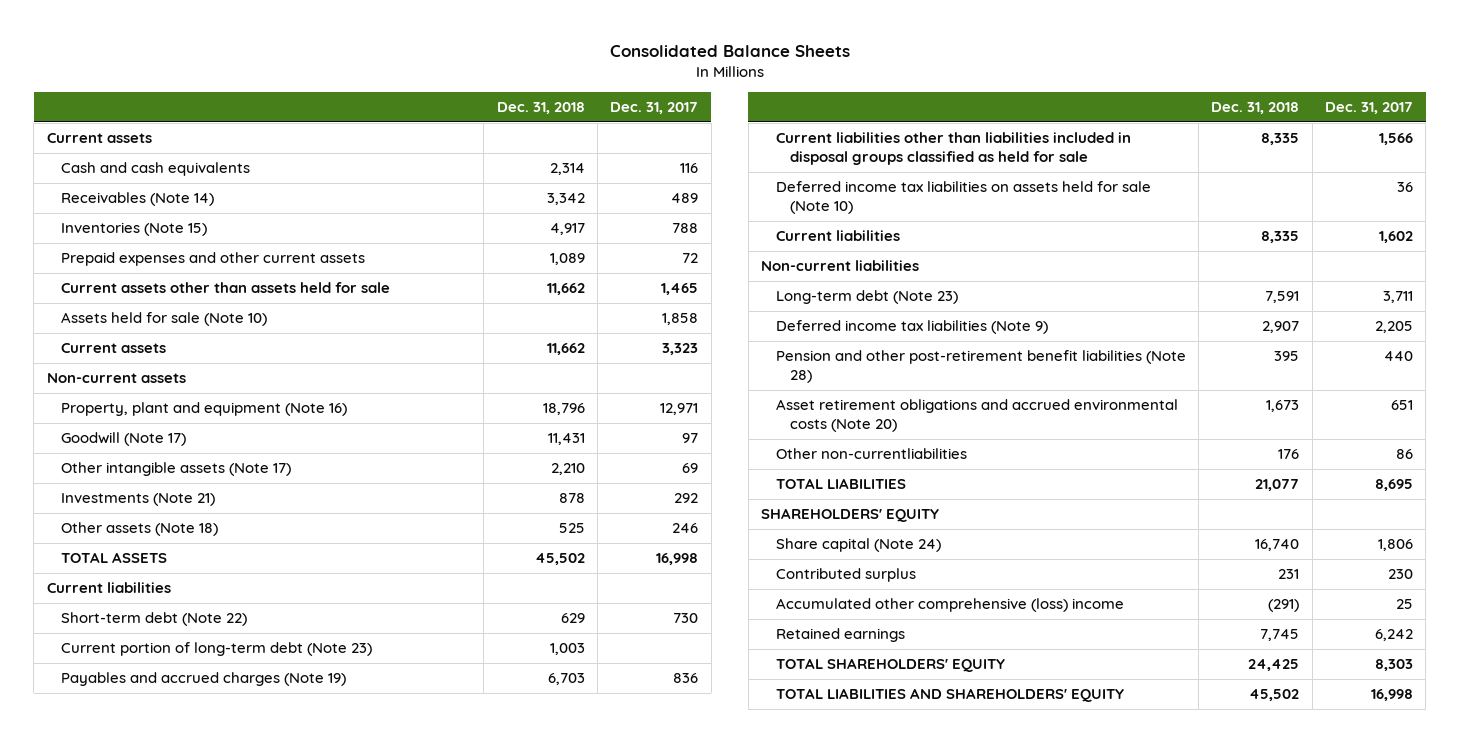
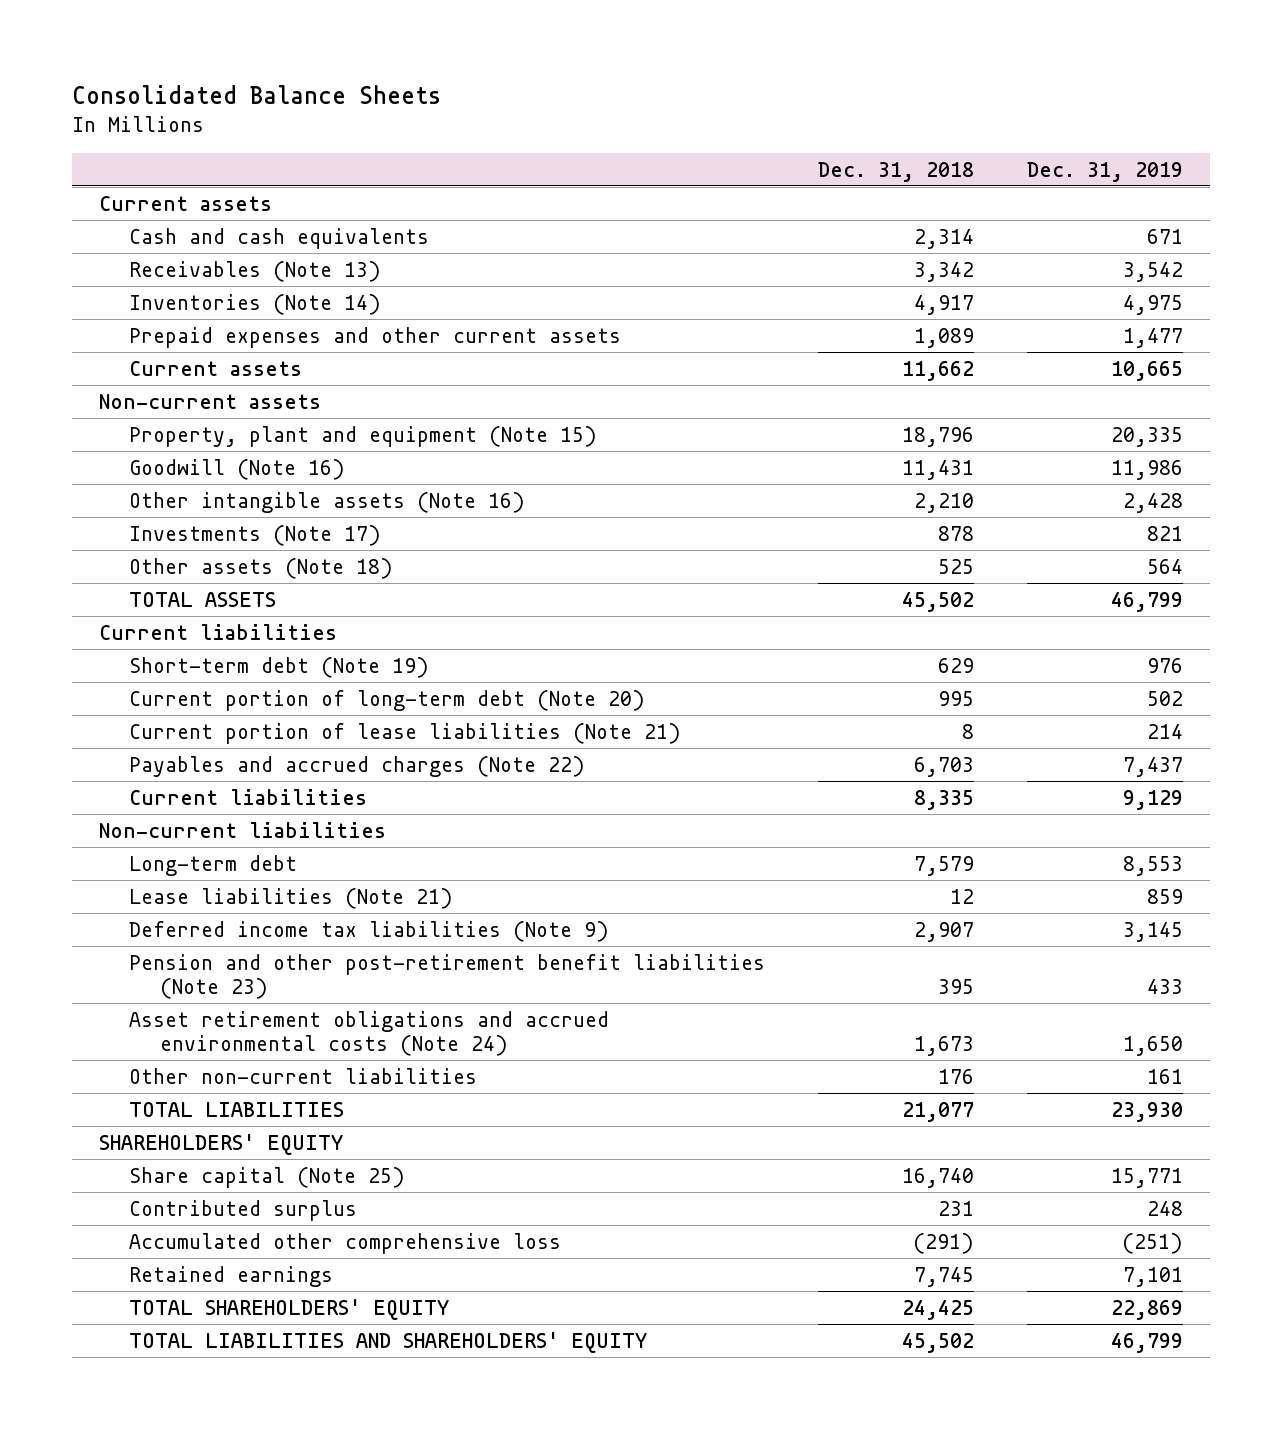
- | Dec. 31, 2018 | Dec. 31, 2017
+ | Dec. 31, 2018 | Dec. 31, 2019
- Receivables (Note 14) | 3,342 | 489
- Inventories (Note 15) | 4,917 | 788
+ Receivables (Note 13) | 3,342 | 3,542
+ Inventories (Note 14) | 4,917 | 4,975
- Current assets other than assets held for sale | 11,662 | 1,465
- Assets held for sale (Note 10) | | 1,858
- Property, plant and equipment (Note 16) | 18,796 | 12,971
- Goodwill (Note 17) | 11,431 | 97
- Other intangible assets (Note 17) | 2,210 | 69
- Investments (Note 21) | 878 | 292
+ Property, plant and equipment (Note 15) | 18,796 | 20,335
+ Goodwill (Note 16) | 11,431 | 11,986
+ Other intangible assets (Note 16) | 2,210 | 2,428
+ Investments (Note 17) | 878 | 821
- Short-term debt (Note 22) | 629 | 730
- Current portion of long-term debt (Note 23) | 1,003 |
- Payables and accrued charges (Note 19) | 6,703 | 836
- Current liabilities other than liabilities included in disposal groups classified as held for sale | 8,335 | 1,566
- Deferred income tax liabilities on assets held for sale (Note 10) | | 36
+ Short-term debt (Note 19) | 629 | 976
+ Current portion of long-term debt (Note 20) | 995 | 502
+ Current portion of lease liabilities (Note 21) | 8 | 214
+ Payables and accrued charges (Note 22) | 6,703 | 7,437
- Long-term debt (Note 23) | 7,591 | 3,711
+ Long-term debt | 7,579 | 8,553
+ Lease liabilities (Note 21) | 12 | 859
- Pension and other post-retirement benefit liabilities (Note 28) | 395 | 440
- Asset retirement obligations and accrued environmental costs (Note 20) | 1,673 | 651
- Other non-currentliabilities | 176 | 86
+ Pension and other post-retirement benefit liabilities (Note 23) | 395 | 433
+ Asset retirement obligations and accrued environmental costs (Note 24) | 1,673 | 1,650
+ Other non-current liabilities | 176 | 161
- Share capital (Note 24) | 16,740 | 1,806
+ Share capital (Note 25) | 16,740 | 15,771
- Accumulated other comprehensive (loss) income | (291) | 25
+ Accumulated other comprehensive loss | (291) | (251)

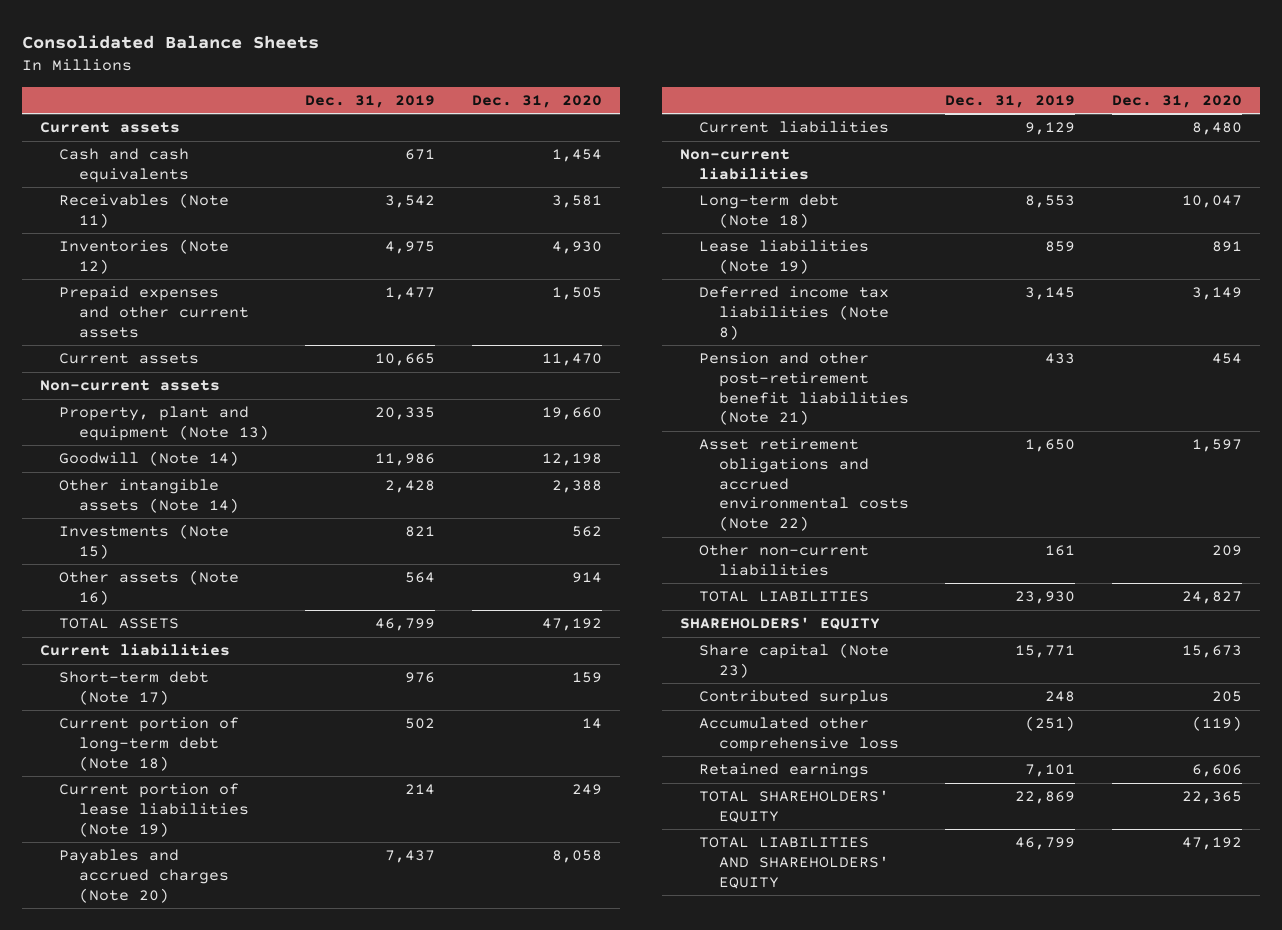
- | Dec. 31, 2018 | Dec. 31, 2019
+ | Dec. 31, 2019 | Dec. 31, 2020
- Receivables (Note 13) | 3,342 | 3,542
- Inventories (Note 14) | 4,917 | 4,975
+ Receivables (Note 11) | 3,542 | 3,581
+ Inventories (Note 12) | 4,975 | 4,930
- Property, plant and equipment (Note 15) | 18,796 | 20,335
- Goodwill (Note 16) | 11,431 | 11,986
- Other intangible assets (Note 16) | 2,210 | 2,428
- Investments (Note 17) | 878 | 821
- Other assets (Note 18) | 525 | 564
+ Property, plant and equipment (Note 13) | 20,335 | 19,660
+ Goodwill (Note 14) | 11,986 | 12,198
+ Other intangible assets (Note 14) | 2,428 | 2,388
+ Investments (Note 15) | 821 | 562
+ Other assets (Note 16) | 564 | 914
- Short-term debt (Note 19) | 629 | 976
- Current portion of long-term debt (Note 20) | 995 | 502
- Current portion of lease liabilities (Note 21) | 8 | 214
- Payables and accrued charges (Note 22) | 6,703 | 7,437
+ Short-term debt (Note 17) | 976 | 159
+ Current portion of long-term debt (Note 18) | 502 | 14
+ Current portion of lease liabilities (Note 19) | 214 | 249
+ Payables and accrued charges (Note 20) | 7,437 | 8,058
- Long-term debt | 7,579 | 8,553
- Lease liabilities (Note 21) | 12 | 859
- Deferred income tax liabilities (Note 9) | 2,907 | 3,145
- Pension and other post-retirement benefit liabilities (Note 23) | 395 | 433
- Asset retirement obligations and accrued environmental costs (Note 24) | 1,673 | 1,650
+ Long-term debt (Note 18) | 8,553 | 10,047
+ Lease liabilities (Note 19) | 859 | 891
+ Deferred income tax liabilities (Note 8) | 3,145 | 3,149
+ Pension and other post-retirement benefit liabilities (Note 21) | 433 | 454
+ Asset retirement obligations and accrued environmental costs (Note 22) | 1,650 | 1,597
- Share capital (Note 25) | 16,740 | 15,771
+ Share capital (Note 23) | 15,771 | 15,673

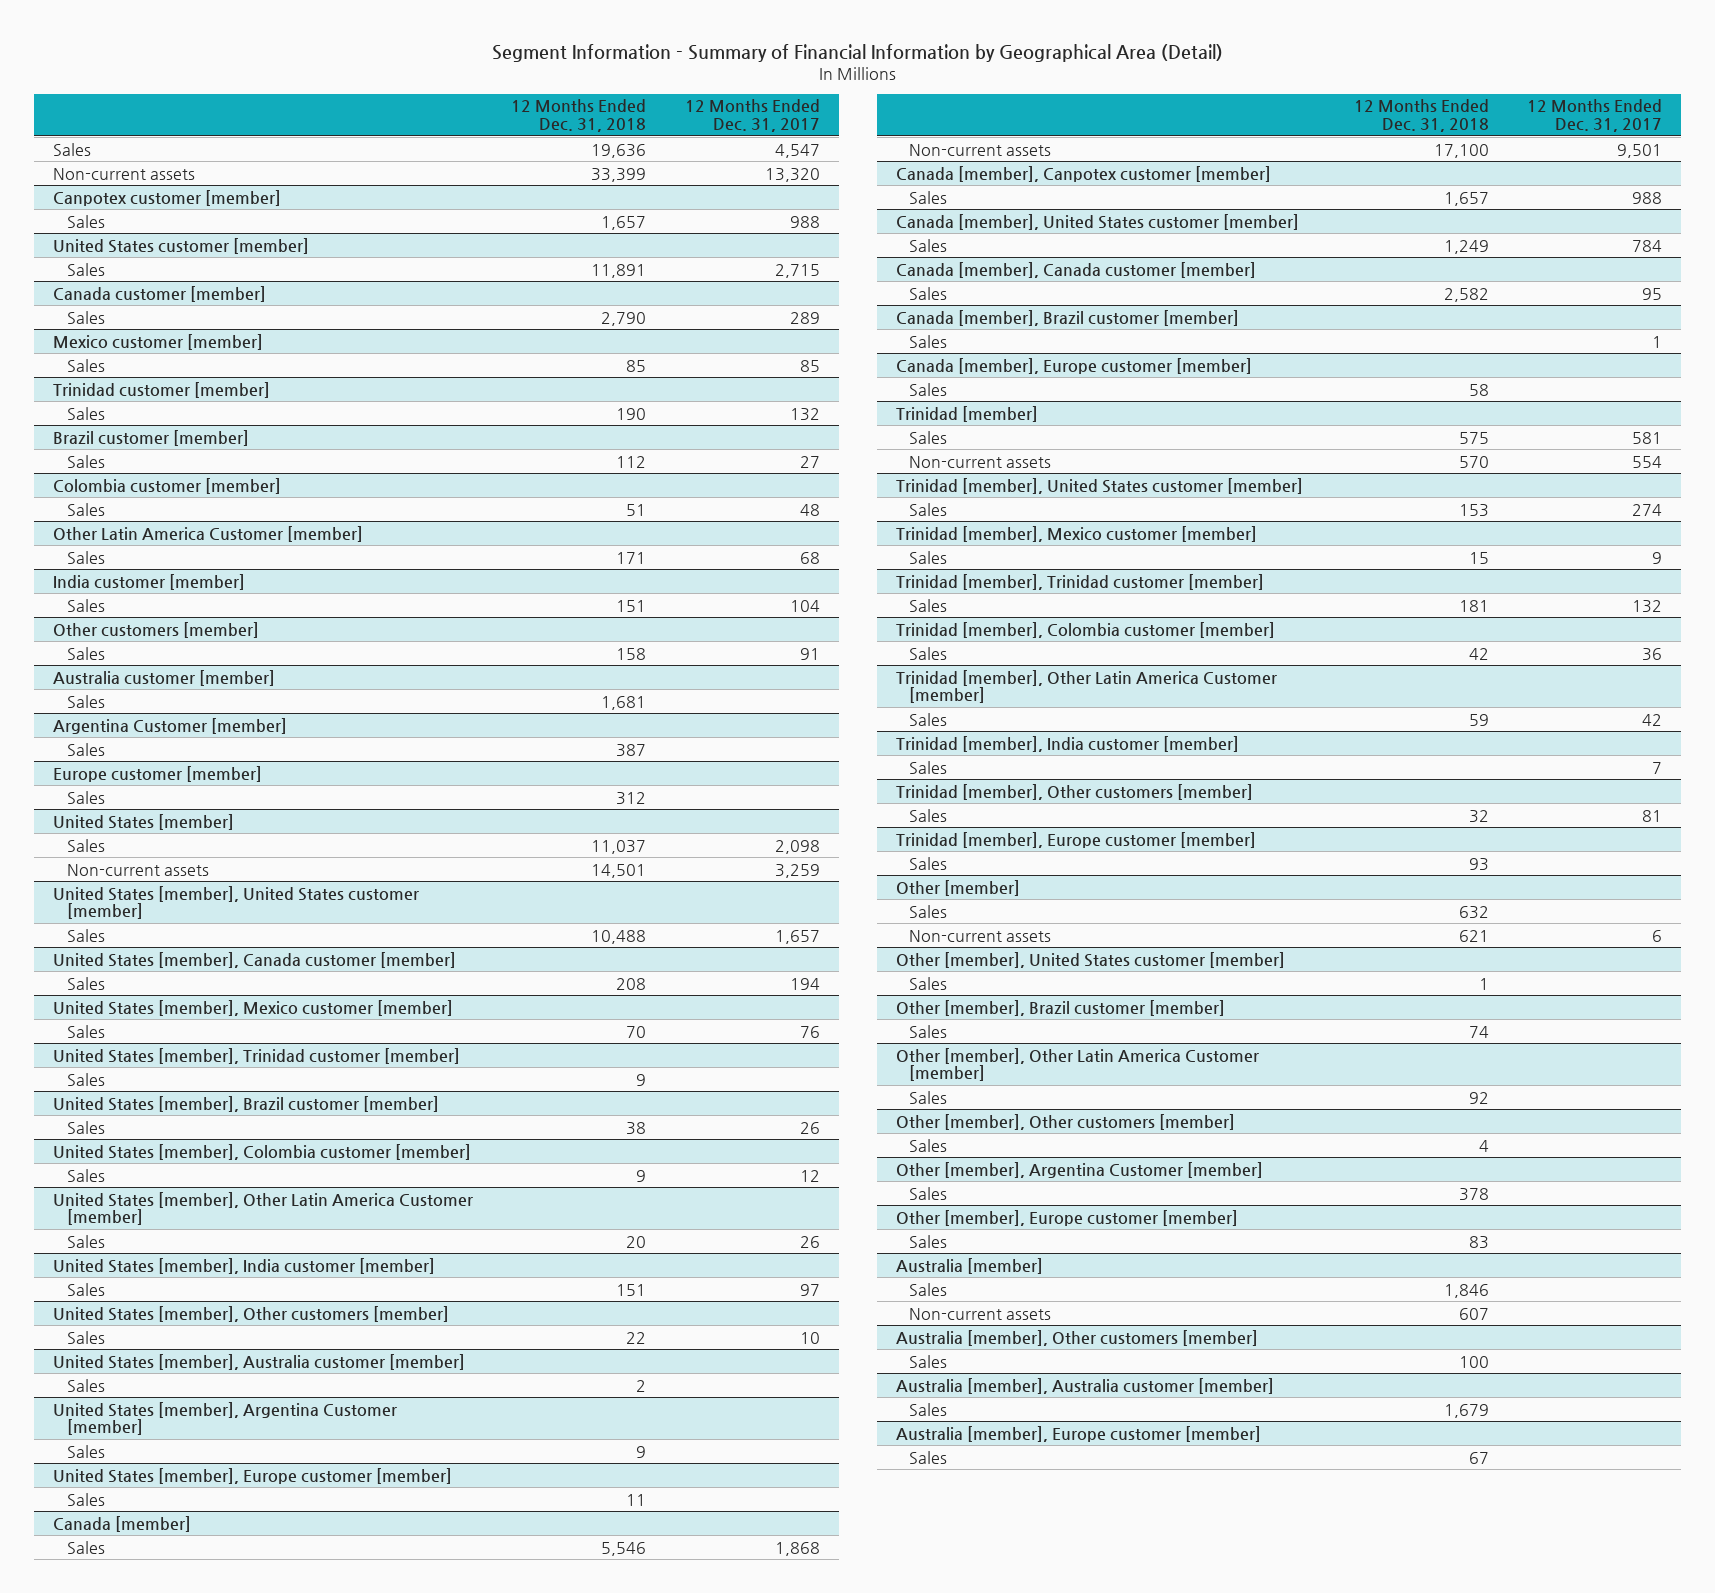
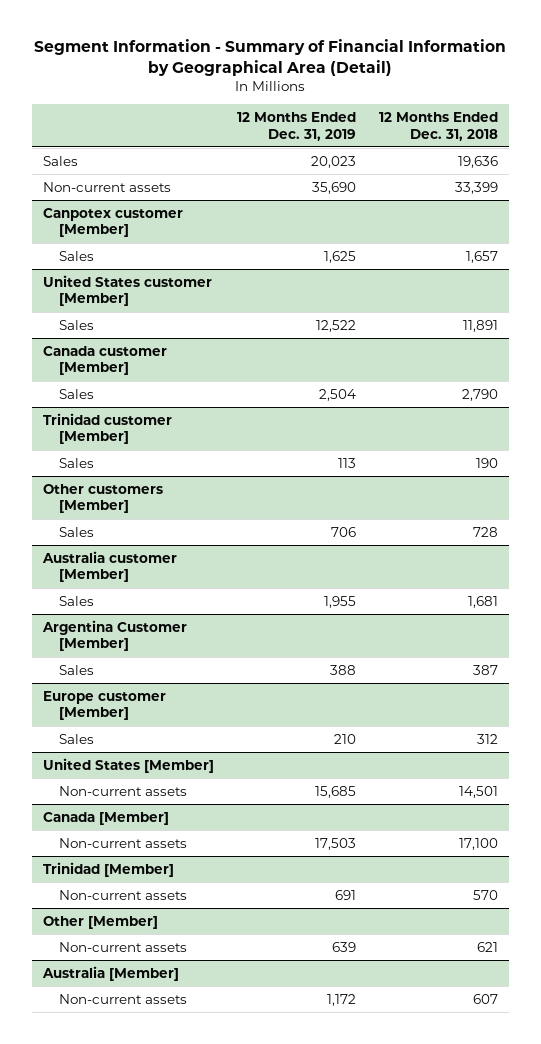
- | 12 Months Ended Dec. 31, 2018 | 12 Months Ended Dec. 31, 2017
+ | 12 Months Ended Dec. 31, 2019 | 12 Months Ended Dec. 31, 2018
- Canpotex customer [member]
+ Canpotex customer [Member]
- United States customer [member]
+ United States customer [Member]
- Canada customer [member]
+ Canada customer [Member]
- Mexico customer [member]
- Sales | 85 | 85
- Trinidad customer [member]
+ Trinidad customer [Member]
- Brazil customer [member]
- Sales | 112 | 27
- Colombia customer [member]
- Sales | 51 | 48
- Other Latin America Customer [member]
- Sales | 171 | 68
- India customer [member]
- Sales | 151 | 104
- Other customers [member]
- Sales | 158 | 91
- Australia customer [member]
+ Other customers [Member]
+ Sales | 706 | 728
+ Australia customer [Member]
- Argentina Customer [member]
+ Argentina Customer [Member]
- Europe customer [member]
+ Europe customer [Member]
- United States [member]
- Sales | 11,037 | 2,098
+ United States [Member]
- United States [member], United States customer [member]
- Sales | 10,488 | 1,657
- United States [member], Canada customer [member]
- Sales | 208 | 194
- United States [member], Mexico customer [member]
- Sales | 70 | 76
- United States [member], Trinidad customer [member]
- Sales | 9 |
- United States [member], Brazil customer [member]
- Sales | 38 | 26
- United States [member], Colombia customer [member]
- Sales | 9 | 12
- United States [member], Other Latin America Customer [member]
- Sales | 20 | 26
- United States [member], India customer [member]
- Sales | 151 | 97
- United States [member], Other customers [member]
- Sales | 22 | 10
- United States [member], Australia customer [member]
- Sales | 2 |
- United States [member], Argentina Customer [member]
- Sales | 9 |
- United States [member], Europe customer [member]
- Sales | 11 |
- Canada [member]
- Sales | 5,546 | 1,868
+ Canada [Member]
- Canada [member], Canpotex customer [member]
- Sales | 1,657 | 988
- Canada [member], United States customer [member]
- Sales | 1,249 | 784
- Canada [member], Canada customer [member]
- Sales | 2,582 | 95
- Canada [member], Brazil customer [member]
- Sales | | 1
- Canada [member], Europe customer [member]
- Sales | 58 |
- Trinidad [member]
- Sales | 575 | 581
+ Trinidad [Member]
- Trinidad [member], United States customer [member]
- Sales | 153 | 274
- Trinidad [member], Mexico customer [member]
- Sales | 15 | 9
- Trinidad [member], Trinidad customer [member]
- Sales | 181 | 132
- Trinidad [member], Colombia customer [member]
- Sales | 42 | 36
- Trinidad [member], Other Latin America Customer [member]
- Sales | 59 | 42
- Trinidad [member], India customer [member]
- Sales | | 7
- Trinidad [member], Other customers [member]
- Sales | 32 | 81
- Trinidad [member], Europe customer [member]
- Sales | 93 |
- Other [member]
- Sales | 632 |
+ Other [Member]
- Other [member], United States customer [member]
- Sales | 1 |
- Other [member], Brazil customer [member]
- Sales | 74 |
- Other [member], Other Latin America Customer [member]
- Sales | 92 |
- Other [member], Other customers [member]
- Sales | 4 |
- Other [member], Argentina Customer [member]
- Sales | 378 |
- Other [member], Europe customer [member]
- Sales | 83 |
- Australia [member]
- Sales | 1,846 |
+ Australia [Member]
- Australia [member], Other customers [member]
- Sales | 100 |
- Australia [member], Australia customer [member]
- Sales | 1,679 |
- Australia [member], Europe customer [member]
- Sales | 67 |

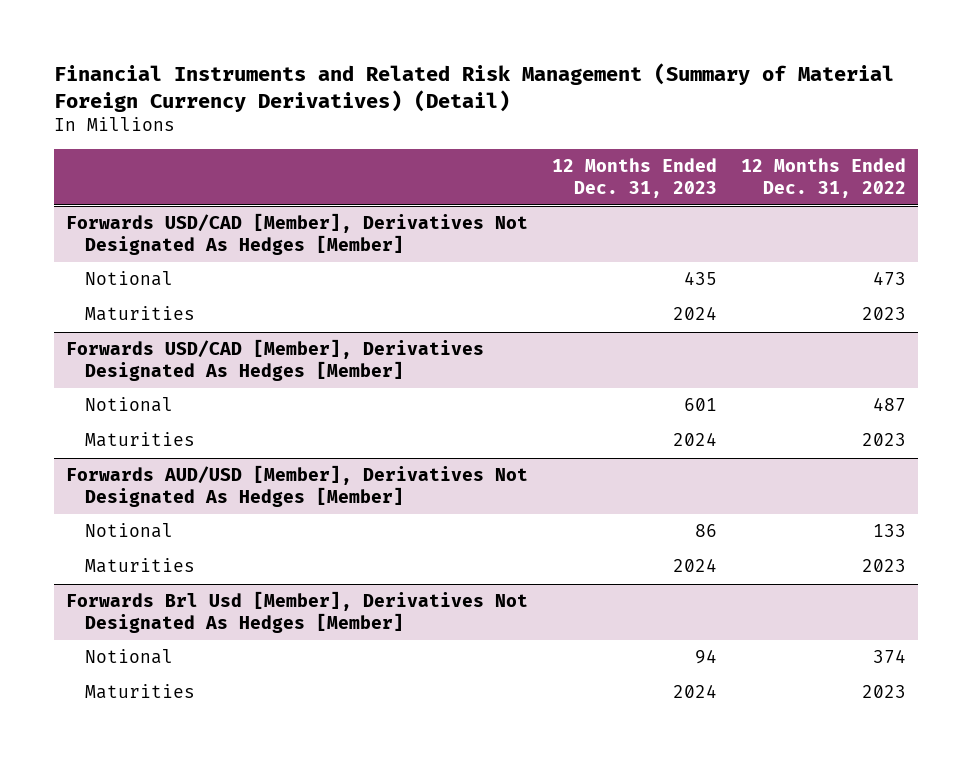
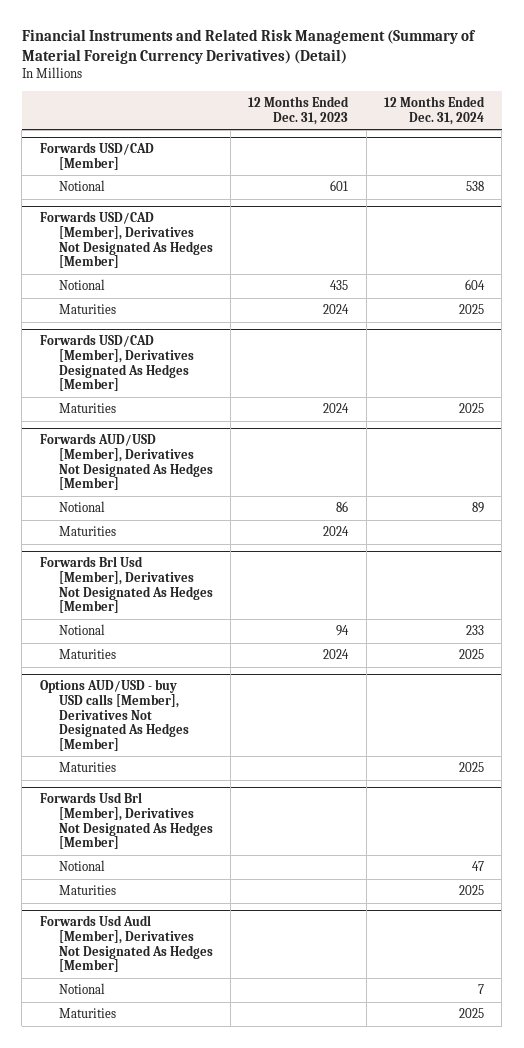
- | 12 Months Ended Dec. 31, 2023 | 12 Months Ended Dec. 31, 2022
+ | 12 Months Ended Dec. 31, 2023 | 12 Months Ended Dec. 31, 2024
+ Forwards USD/CAD [Member]
+ Notional | 601 | 538
@ Forwards USD/CAD [Member], Derivatives Designated As Hedges [Member]
- Notional | 601 | 487
+ Options AUD/USD - buy USD calls [Member], Derivatives Not Designated As Hedges [Member]
+ Maturities | | 2025
+ Forwards Usd Brl [Member], Derivatives Not Designated As Hedges [Member]
+ Notional | | 47
+ Maturities | | 2025
+ Forwards Usd Audl [Member], Derivatives Not Designated As Hedges [Member]
+ Notional | | 7
+ Maturities | | 2025

